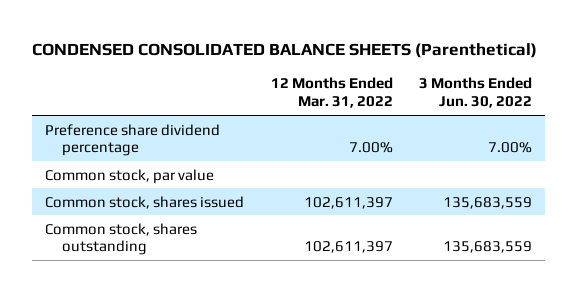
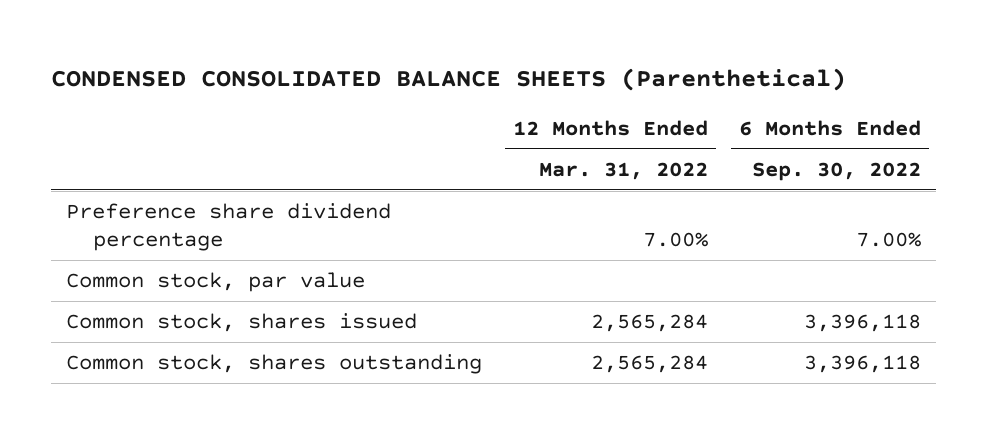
- | 12 Months Ended Mar. 31, 2022 | 3 Months Ended Jun. 30, 2022
+ | 12 Months Ended Mar. 31, 2022 | 6 Months Ended Sep. 30, 2022
- Common stock, shares issued | 102,611,397 | 135,683,559
- Common stock, shares outstanding | 102,611,397 | 135,683,559
+ Common stock, shares issued | 2,565,284 | 3,396,118
+ Common stock, shares outstanding | 2,565,284 | 3,396,118

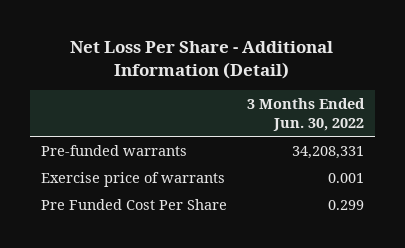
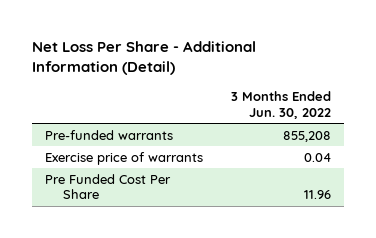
- Pre-funded warrants | 34,208,331
- Exercise price of warrants | 0.001
- Pre Funded Cost Per Share | 0.299
+ Pre-funded warrants | 855,208
+ Exercise price of warrants | 0.04
+ Pre Funded Cost Per Share | 11.96

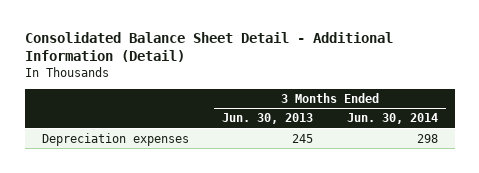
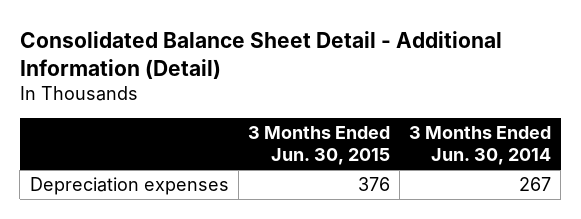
- | 3 Months Ended Jun. 30, 2013 | 3 Months Ended Jun. 30, 2014
+ | 3 Months Ended Jun. 30, 2015 | 3 Months Ended Jun. 30, 2014
- Depreciation expenses | 245 | 298
+ Depreciation expenses | 376 | 267

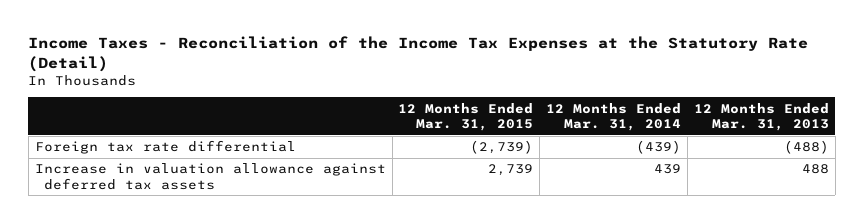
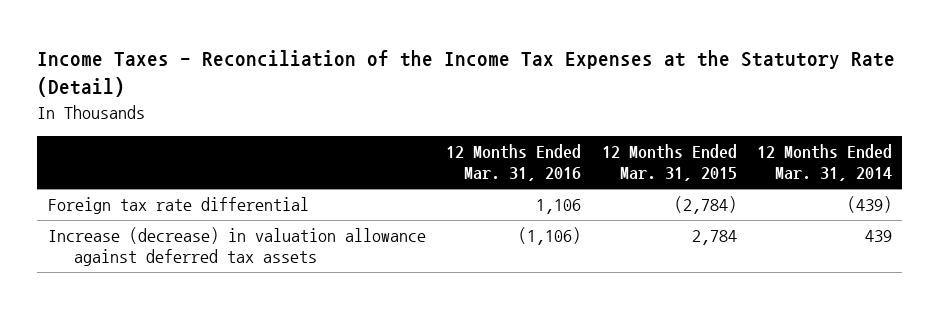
- | 12 Months Ended Mar. 31, 2015 | 12 Months Ended Mar. 31, 2014 | 12 Months Ended Mar. 31, 2013
+ | 12 Months Ended Mar. 31, 2016 | 12 Months Ended Mar. 31, 2015 | 12 Months Ended Mar. 31, 2014
- Foreign tax rate differential | (2,739) | (439) | (488)
- Increase in valuation allowance against deferred tax assets | 2,739 | 439 | 488
+ Foreign tax rate differential | 1,106 | (2,784) | (439)
+ Increase (decrease) in valuation allowance against deferred tax assets | (1,106) | 2,784 | 439

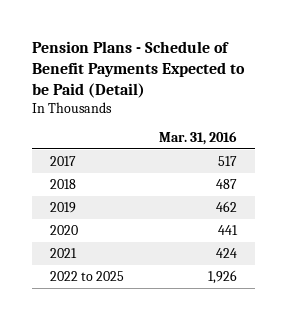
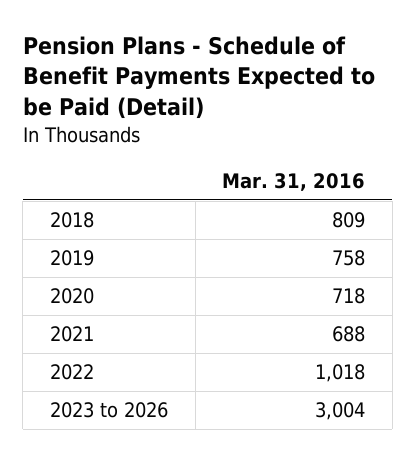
- 2017 | 517
- 2018 | 487
- 2019 | 462
- 2020 | 441
- 2021 | 424
- 2022 to 2025 | 1,926
+ 2018 | 809
+ 2019 | 758
+ 2020 | 718
+ 2021 | 688
+ 2022 | 1,018
+ 2023 to 2026 | 3,004

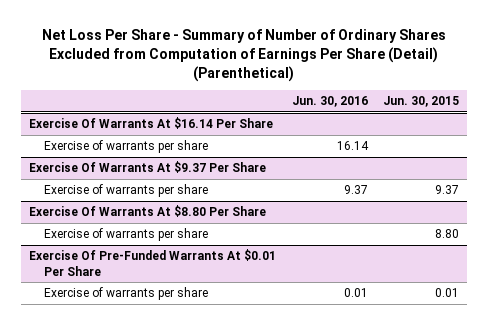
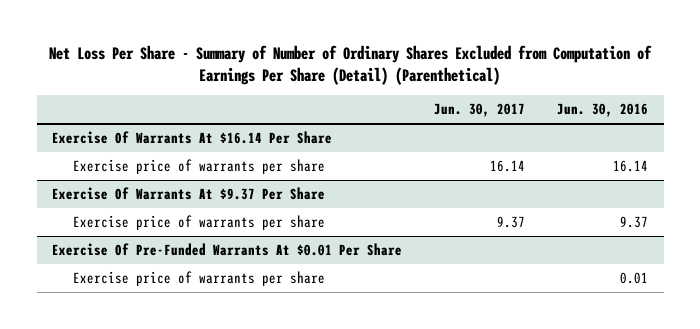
- | Jun. 30, 2016 | Jun. 30, 2015
+ | Jun. 30, 2017 | Jun. 30, 2016
@ Exercise Of Warrants At $16.14 Per Share
- Exercise of warrants per share | 16.14 |
+ Exercise price of warrants per share | 16.14 | 16.14
@ Exercise Of Warrants At $9.37 Per Share
- Exercise of warrants per share | 9.37 | 9.37
- Exercise Of Warrants At $8.80 Per Share
- Exercise of warrants per share | | 8.80
@ Exercise Of Warrants At $9.37 Per Share
+ Exercise price of warrants per share | 9.37 | 9.37
@ Exercise Of Pre-Funded Warrants At $0.01 Per Share
- Exercise of warrants per share | 0.01 | 0.01
+ Exercise price of warrants per share | | 0.01

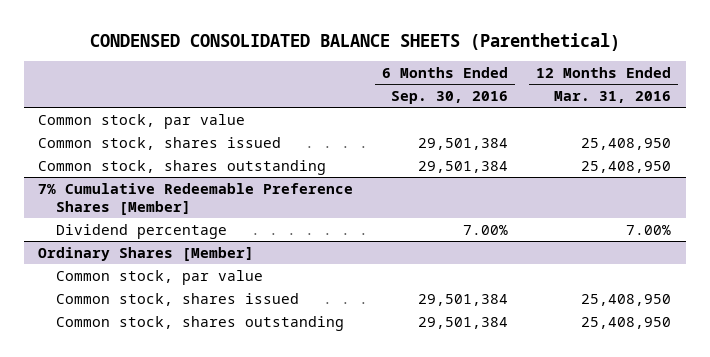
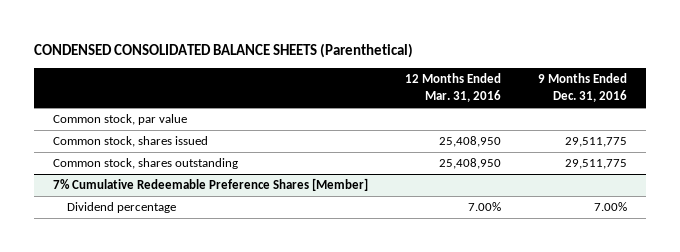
- | 6 Months Ended Sep. 30, 2016 | 12 Months Ended Mar. 31, 2016
+ | 12 Months Ended Mar. 31, 2016 | 9 Months Ended Dec. 31, 2016
- Ordinary Shares [Member]
- Common stock, par value
- Common stock, shares issued | 29,501,384 | 25,408,950
- Common stock, shares outstanding | 29,501,384 | 25,408,950

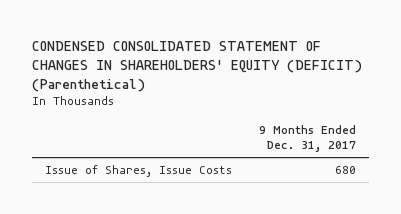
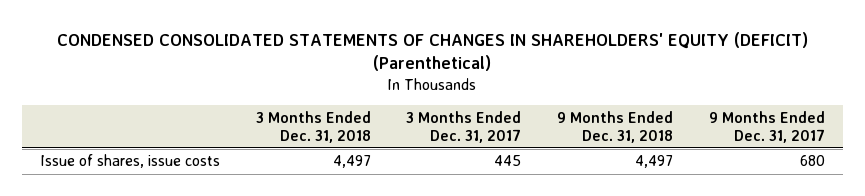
- CONDENSED CONSOLIDATED STATEMENT OF CHANGES IN SHAREHOLDERS' EQUITY (DEFICIT) (Parenthetical)
+ CONDENSED CONSOLIDATED STATEMENTS OF CHANGES IN SHAREHOLDERS' EQUITY (DEFICIT) (Parenthetical)
- | 9 Months Ended Dec. 31, 2017
+ | 3 Months Ended Dec. 31, 2018 | 3 Months Ended Dec. 31, 2017 | 9 Months Ended Dec. 31, 2018 | 9 Months Ended Dec. 31, 2017
- Issue of Shares, Issue Costs | 680
+ Issue of shares, issue costs | 4,497 | 445 | 4,497 | 680

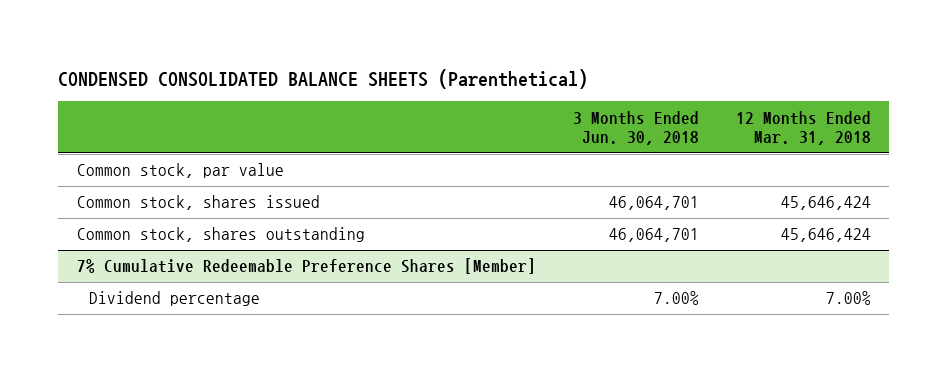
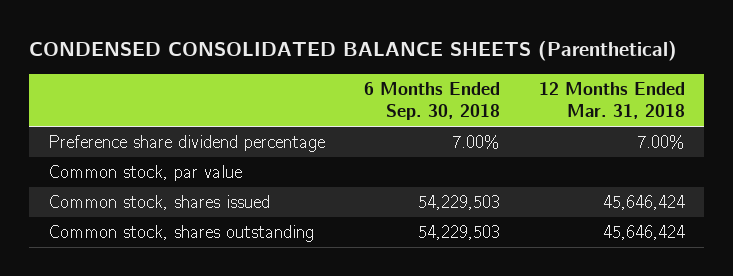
- | 3 Months Ended Jun. 30, 2018 | 12 Months Ended Mar. 31, 2018
+ | 6 Months Ended Sep. 30, 2018 | 12 Months Ended Mar. 31, 2018
+ Preference share dividend percentage | 7.00% | 7.00%
- 7% Cumulative Redeemable Preference Shares [Member]
- Dividend percentage | 7.00% | 7.00%

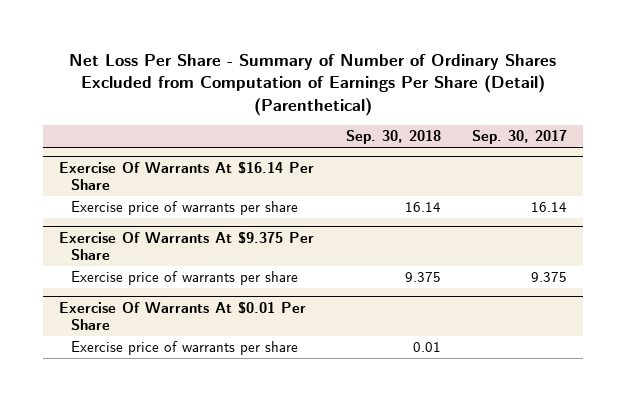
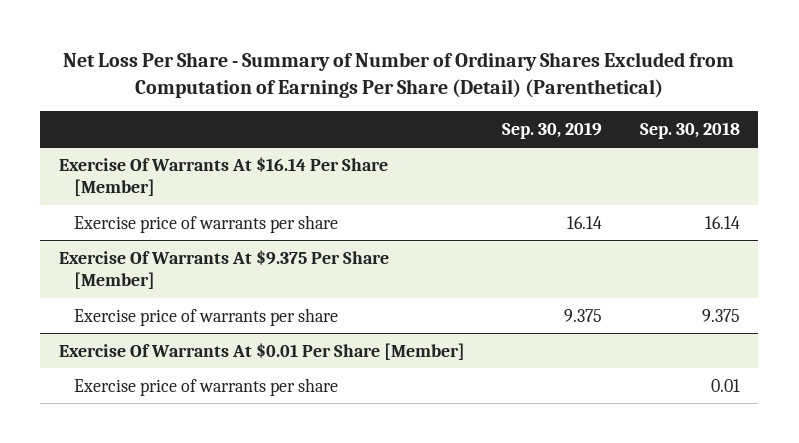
- | Sep. 30, 2018 | Sep. 30, 2017
+ | Sep. 30, 2019 | Sep. 30, 2018
- Exercise Of Warrants At $16.14 Per Share
+ Exercise Of Warrants At $16.14 Per Share [Member]
- Exercise Of Warrants At $9.375 Per Share
+ Exercise Of Warrants At $9.375 Per Share [Member]
- Exercise Of Warrants At $0.01 Per Share
+ Exercise Of Warrants At $0.01 Per Share [Member]

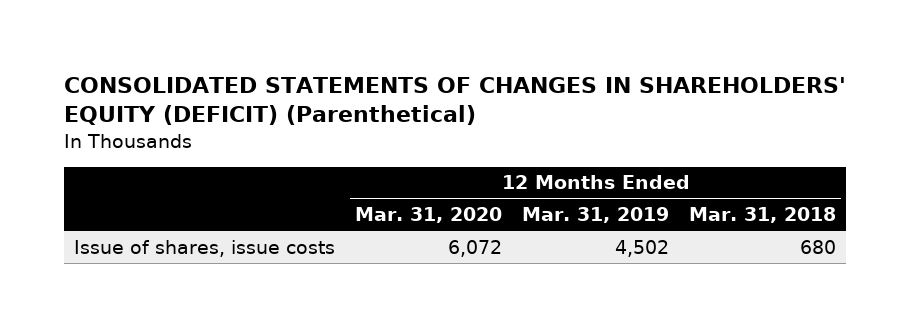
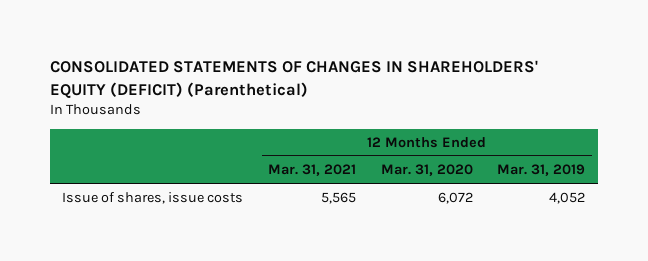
- | 12 Months Ended Mar. 31, 2020 | 12 Months Ended Mar. 31, 2019 | 12 Months Ended Mar. 31, 2018
+ | 12 Months Ended Mar. 31, 2021 | 12 Months Ended Mar. 31, 2020 | 12 Months Ended Mar. 31, 2019
- Issue of shares, issue costs | 6,072 | 4,502 | 680
+ Issue of shares, issue costs | 5,565 | 6,072 | 4,052

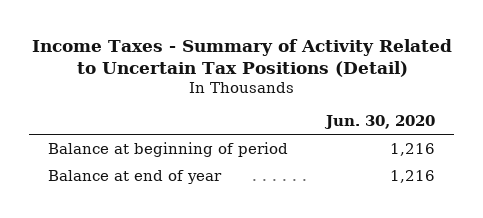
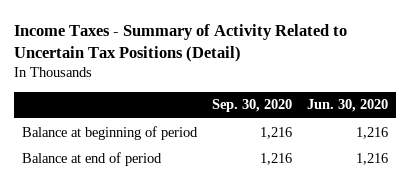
- | Jun. 30, 2020
+ | Sep. 30, 2020 | Jun. 30, 2020
- Balance at end of year | 1,216
+ Balance at end of period | 1,216 | 1,216

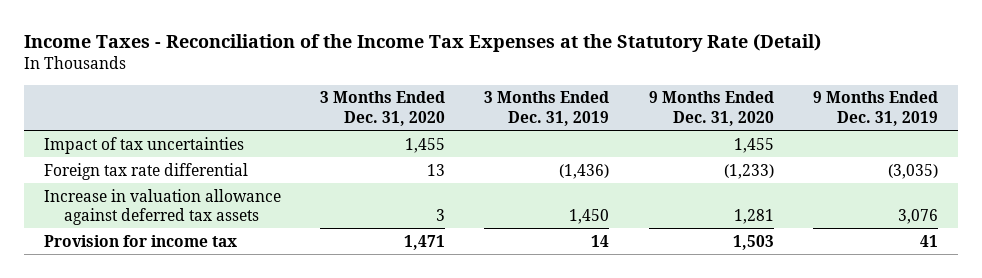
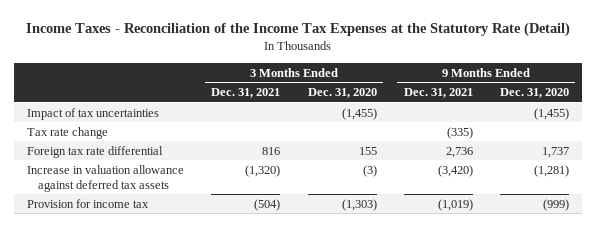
- | 3 Months Ended Dec. 31, 2020 | 3 Months Ended Dec. 31, 2019 | 9 Months Ended Dec. 31, 2020 | 9 Months Ended Dec. 31, 2019
+ | 3 Months Ended Dec. 31, 2021 | 3 Months Ended Dec. 31, 2020 | 9 Months Ended Dec. 31, 2021 | 9 Months Ended Dec. 31, 2020
- Impact of tax uncertainties | 1,455 | | 1,455 |
- Foreign tax rate differential | 13 | (1,436) | (1,233) | (3,035)
- Increase in valuation allowance against deferred tax assets | 3 | 1,450 | 1,281 | 3,076
- Provision for income tax | 1,471 | 14 | 1,503 | 41
+ Impact of tax uncertainties | | (1,455) | | (1,455)
+ Tax rate change | | | (335) |
+ Foreign tax rate differential | 816 | 155 | 2,736 | 1,737
+ Increase in valuation allowance against deferred tax assets | (1,320) | (3) | (3,420) | (1,281)
+ Provision for income tax | (504) | (1,303) | (1,019) | (999)

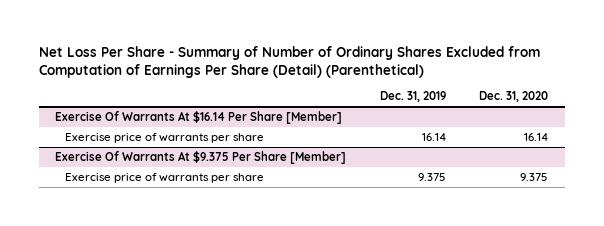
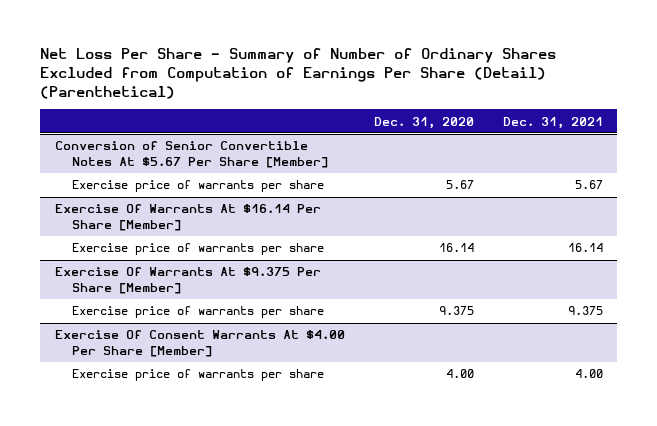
- | Dec. 31, 2019 | Dec. 31, 2020
+ | Dec. 31, 2020 | Dec. 31, 2021
+ Conversion of Senior Convertible Notes At $5.67 Per Share [Member]
+ Exercise price of warrants per share | 5.67 | 5.67
+ Exercise Of Consent Warrants At $4.00 Per Share [Member]
+ Exercise price of warrants per share | 4.00 | 4.00

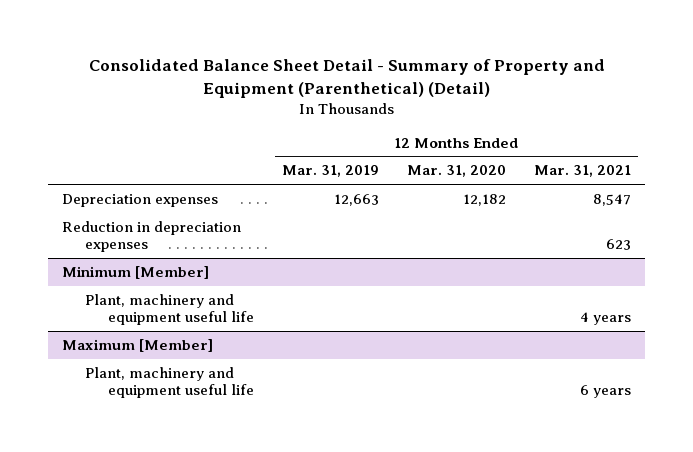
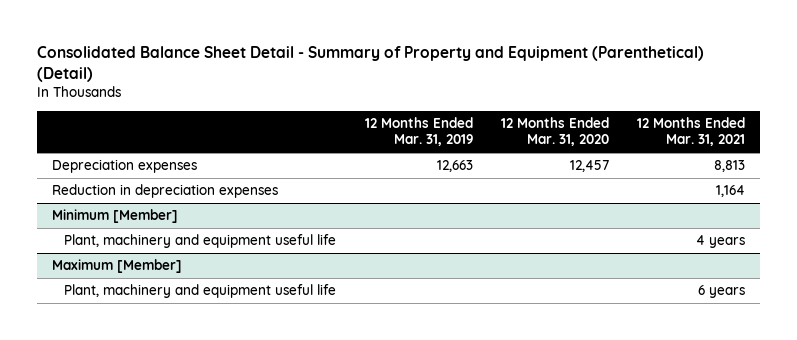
- Depreciation expenses | 12,663 | 12,182 | 8,547
- Reduction in depreciation expenses | | | 623
+ Depreciation expenses | 12,663 | 12,457 | 8,813
+ Reduction in depreciation expenses | | | 1,164

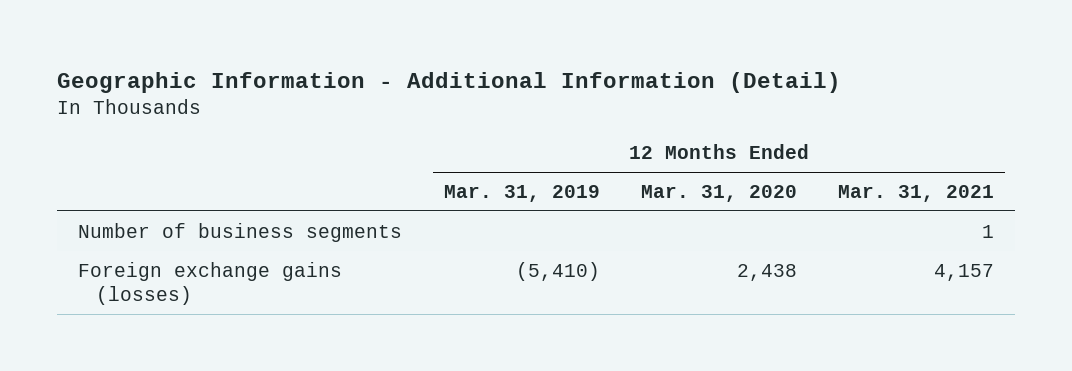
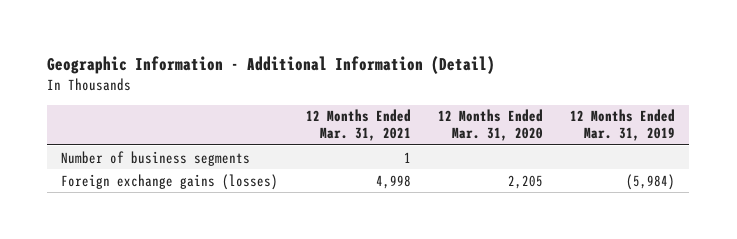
- | 12 Months Ended Mar. 31, 2019 | 12 Months Ended Mar. 31, 2020 | 12 Months Ended Mar. 31, 2021
+ | 12 Months Ended Mar. 31, 2021 | 12 Months Ended Mar. 31, 2020 | 12 Months Ended Mar. 31, 2019
- Foreign exchange gains (losses) | (5,410) | 2,438 | 4,157
+ Foreign exchange gains (losses) | 4,998 | 2,205 | (5,984)

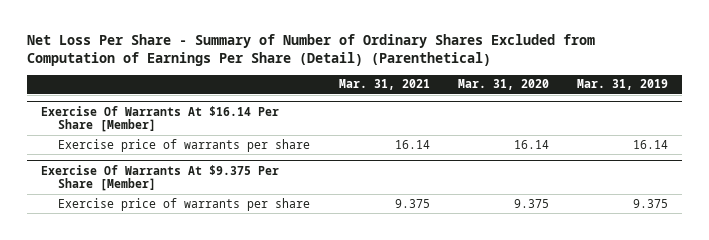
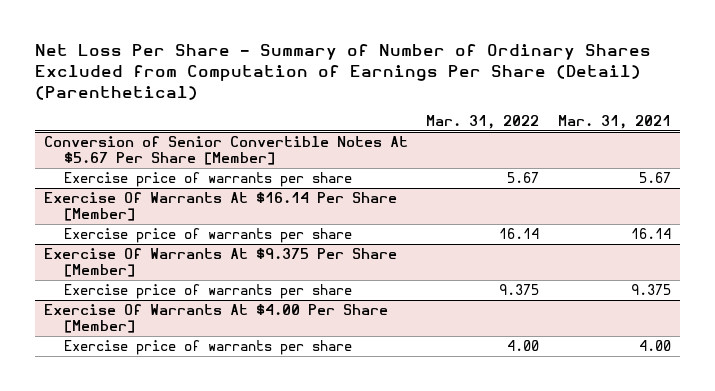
- | Mar. 31, 2021 | Mar. 31, 2020 | Mar. 31, 2019
+ | Mar. 31, 2022 | Mar. 31, 2021
+ Conversion of Senior Convertible Notes At $5.67 Per Share [Member]
+ Exercise price of warrants per share | 5.67 | 5.67
+ Exercise Of Warrants At $4.00 Per Share [Member]
+ Exercise price of warrants per share | 4.00 | 4.00

